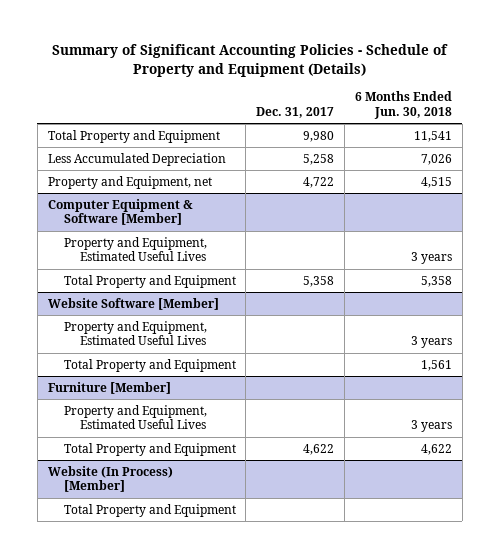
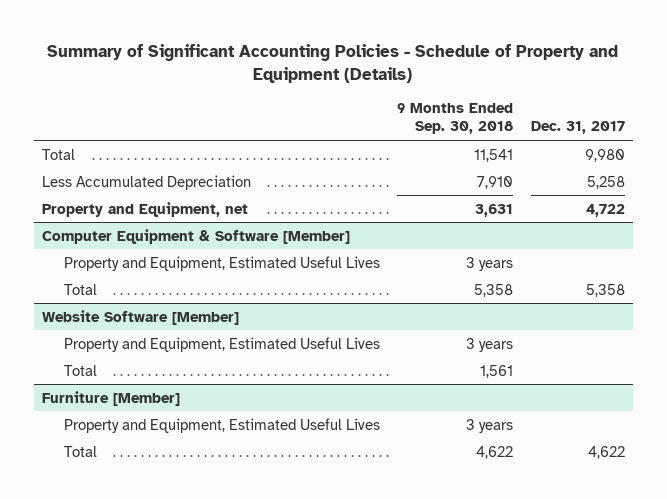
- | Dec. 31, 2017 | 6 Months Ended Jun. 30, 2018
+ | 9 Months Ended Sep. 30, 2018 | Dec. 31, 2017
- Total Property and Equipment | 9,980 | 11,541
+ Total | 11,541 | 9,980
@ Computer Equipment & Software [Member]
- Total Property and Equipment | 5,358 | 5,358
+ Total | 5,358 | 5,358
@ Website Software [Member]
- Total Property and Equipment | | 1,561
+ Total | 1,561 |
@ Furniture [Member]
- Total Property and Equipment | 4,622 | 4,622
- Website (In Process) [Member]
- Total Property and Equipment
@ Furniture [Member]
+ Total | 4,622 | 4,622

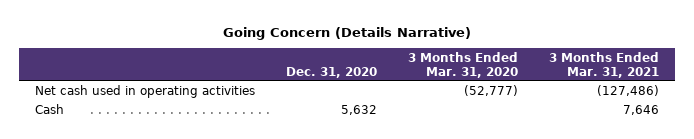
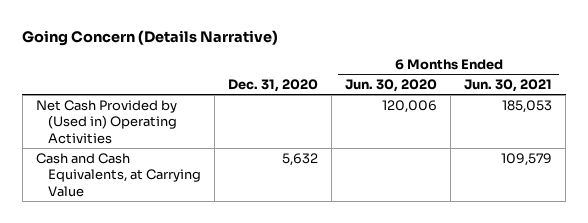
- | Dec. 31, 2020 | 3 Months Ended Mar. 31, 2020 | 3 Months Ended Mar. 31, 2021
+ | Dec. 31, 2020 | 6 Months Ended Jun. 30, 2020 | 6 Months Ended Jun. 30, 2021
- Net cash used in operating activities | | (52,777) | (127,486)
- Cash | 5,632 | | 7,646
+ Net Cash Provided by (Used in) Operating Activities | | 120,006 | 185,053
+ Cash and Cash Equivalents, at Carrying Value | 5,632 | | 109,579

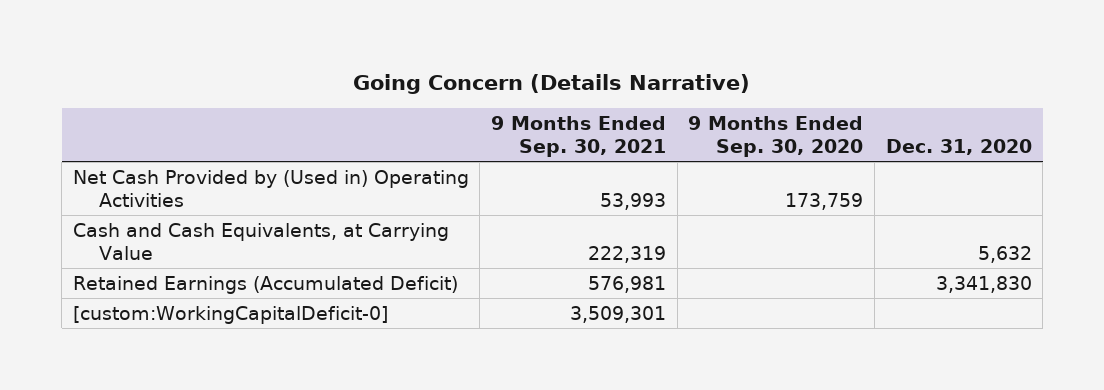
- | Dec. 31, 2020 | 6 Months Ended Jun. 30, 2020 | 6 Months Ended Jun. 30, 2021
+ | 9 Months Ended Sep. 30, 2021 | 9 Months Ended Sep. 30, 2020 | Dec. 31, 2020
+ Retained Earnings (Accumulated Deficit) | 576,981 | | 3,341,830
+ [custom:WorkingCapitalDeficit-0] | 3,509,301 | |

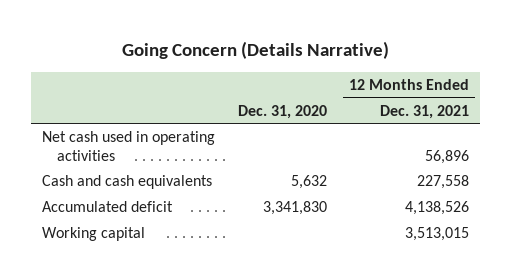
- | 9 Months Ended Sep. 30, 2021 | 9 Months Ended Sep. 30, 2020 | Dec. 31, 2020
+ | Dec. 31, 2020 | 12 Months Ended Dec. 31, 2021
- Net Cash Provided by (Used in) Operating Activities | 53,993 | 173,759 |
- Cash and Cash Equivalents, at Carrying Value | 222,319 | | 5,632
- Retained Earnings (Accumulated Deficit) | 576,981 | | 3,341,830
- [custom:WorkingCapitalDeficit-0] | 3,509,301 | |
+ Net cash used in operating activities | | 56,896
+ Cash and cash equivalents | 5,632 | 227,558
+ Accumulated deficit | 3,341,830 | 4,138,526
+ Working capital | | 3,513,015

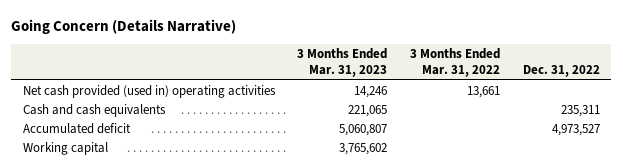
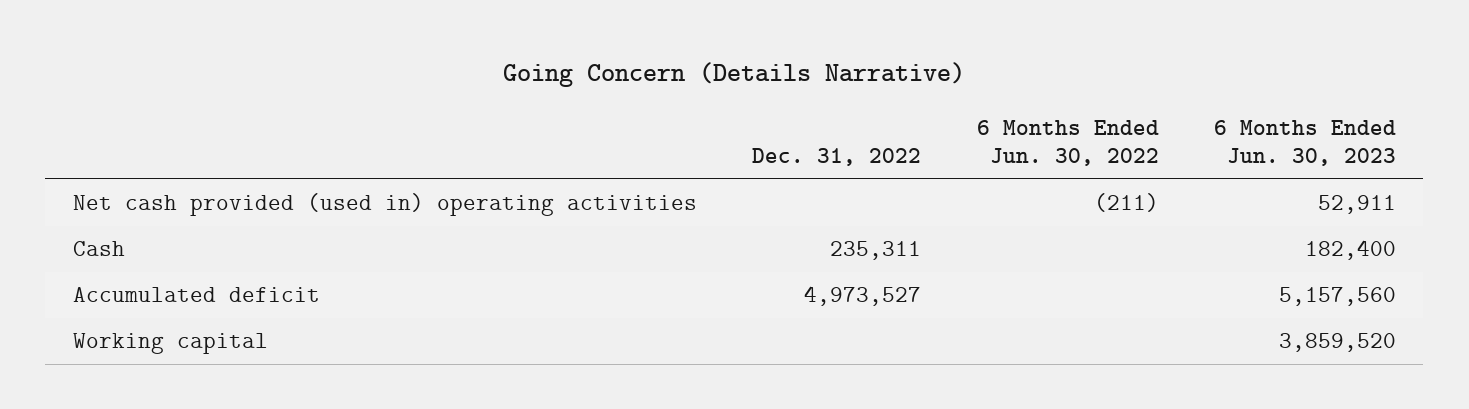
- | 3 Months Ended Mar. 31, 2023 | 3 Months Ended Mar. 31, 2022 | Dec. 31, 2022
+ | Dec. 31, 2022 | 6 Months Ended Jun. 30, 2022 | 6 Months Ended Jun. 30, 2023
- Cash and cash equivalents | 221,065 | | 235,311
+ Cash | 235,311 | | 182,400

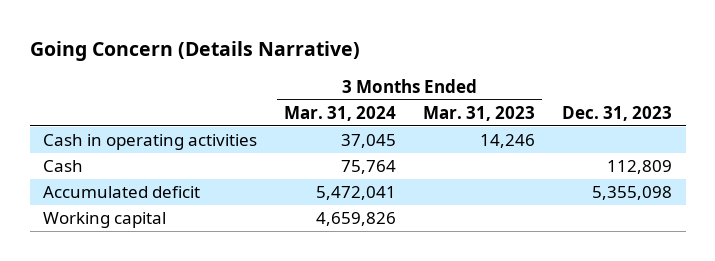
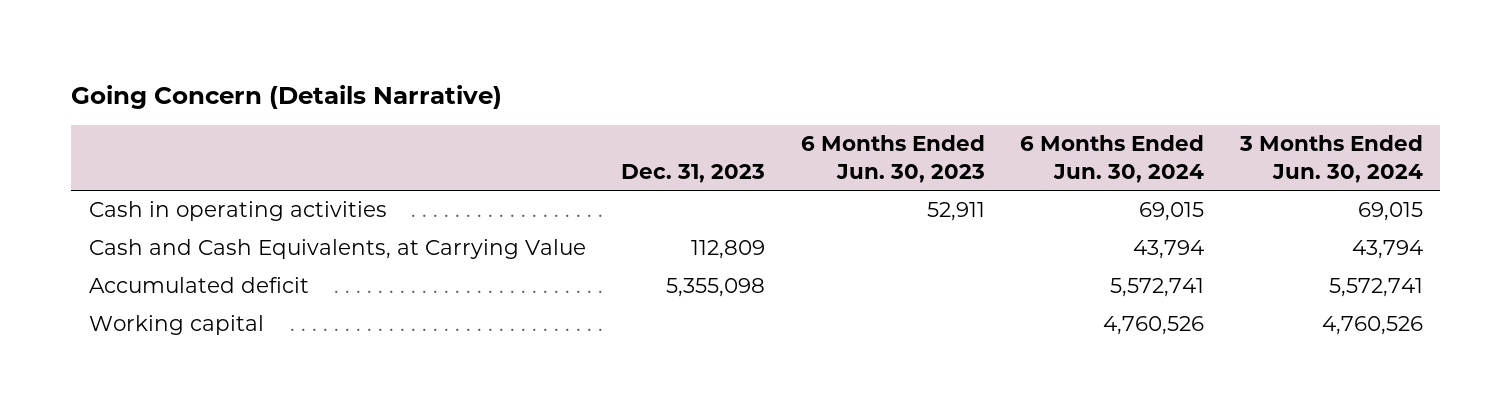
- | 3 Months Ended Mar. 31, 2024 | 3 Months Ended Mar. 31, 2023 | Dec. 31, 2023
+ | Dec. 31, 2023 | 6 Months Ended Jun. 30, 2023 | 6 Months Ended Jun. 30, 2024 | 3 Months Ended Jun. 30, 2024
- Cash | 75,764 | | 112,809
+ Cash and Cash Equivalents, at Carrying Value | 112,809 | | 43,794 | 43,794

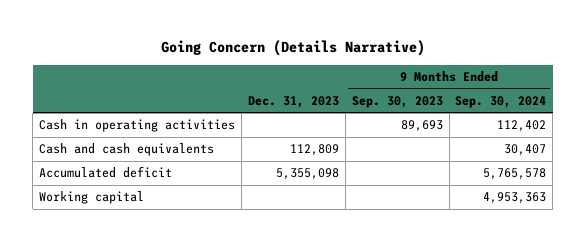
- | Dec. 31, 2023 | 6 Months Ended Jun. 30, 2023 | 6 Months Ended Jun. 30, 2024 | 3 Months Ended Jun. 30, 2024
+ | Dec. 31, 2023 | 9 Months Ended Sep. 30, 2023 | 9 Months Ended Sep. 30, 2024
- Cash and Cash Equivalents, at Carrying Value | 112,809 | | 43,794 | 43,794
+ Cash and cash equivalents | 112,809 | | 30,407

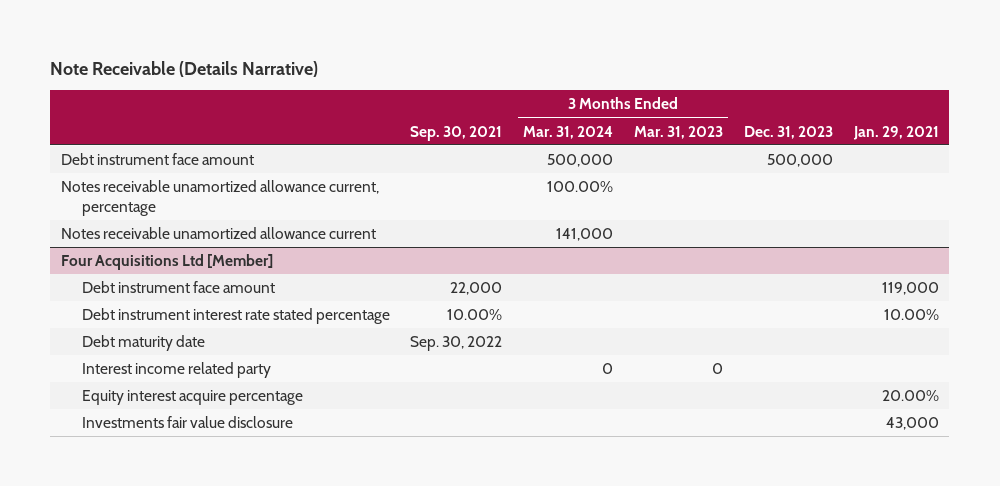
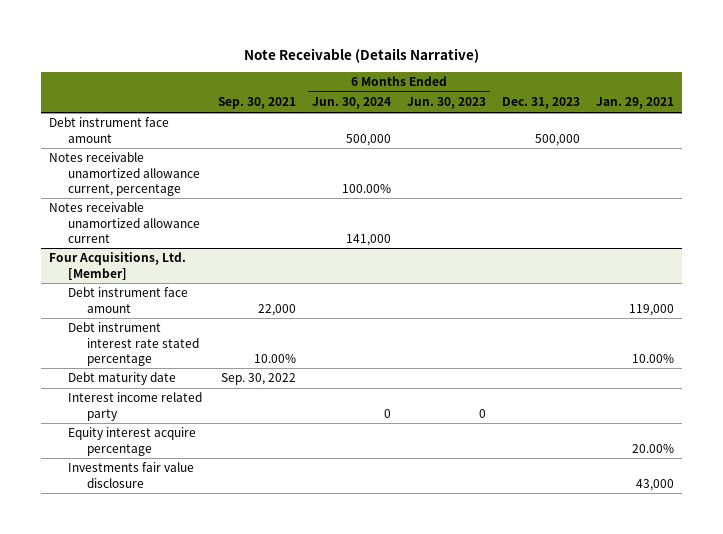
- | Sep. 30, 2021 | 3 Months Ended Mar. 31, 2024 | 3 Months Ended Mar. 31, 2023 | Dec. 31, 2023 | Jan. 29, 2021
+ | Sep. 30, 2021 | 6 Months Ended Jun. 30, 2024 | 6 Months Ended Jun. 30, 2023 | Dec. 31, 2023 | Jan. 29, 2021
- Four Acquisitions Ltd [Member]
+ Four Acquisitions, Ltd. [Member]

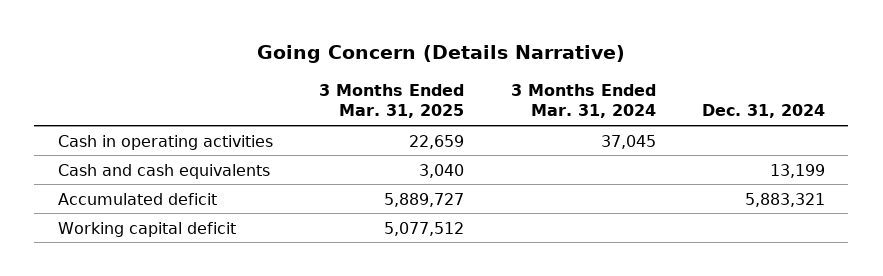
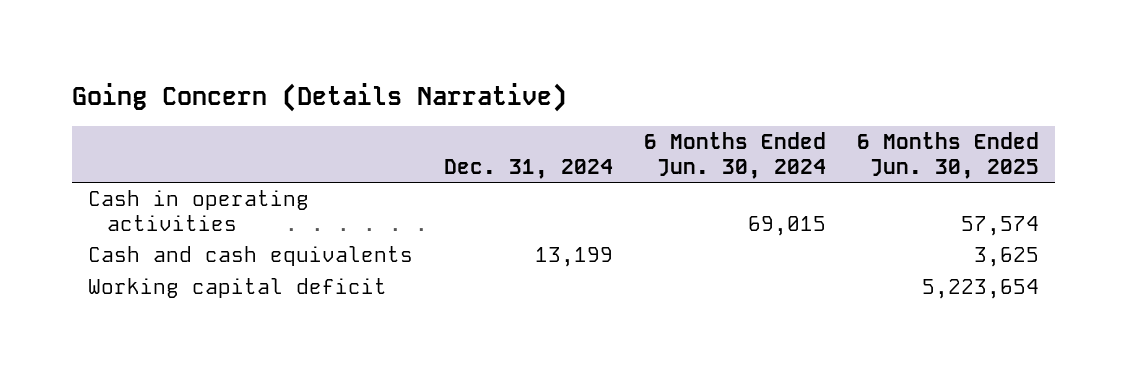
- | 3 Months Ended Mar. 31, 2025 | 3 Months Ended Mar. 31, 2024 | Dec. 31, 2024
+ | Dec. 31, 2024 | 6 Months Ended Jun. 30, 2024 | 6 Months Ended Jun. 30, 2025
- Accumulated deficit | 5,889,727 | | 5,883,321

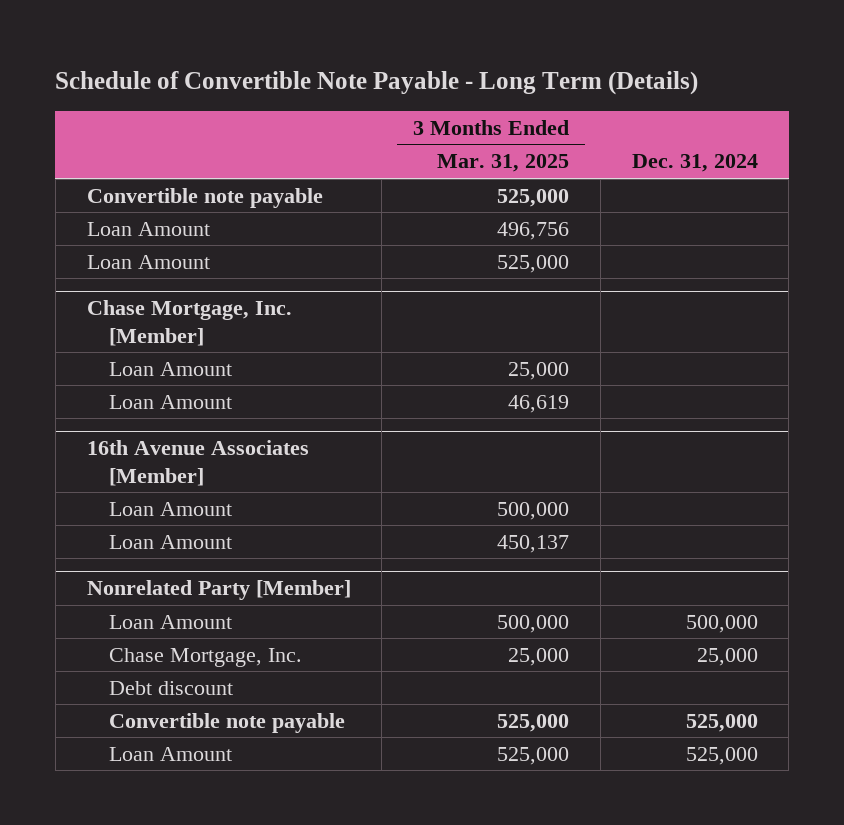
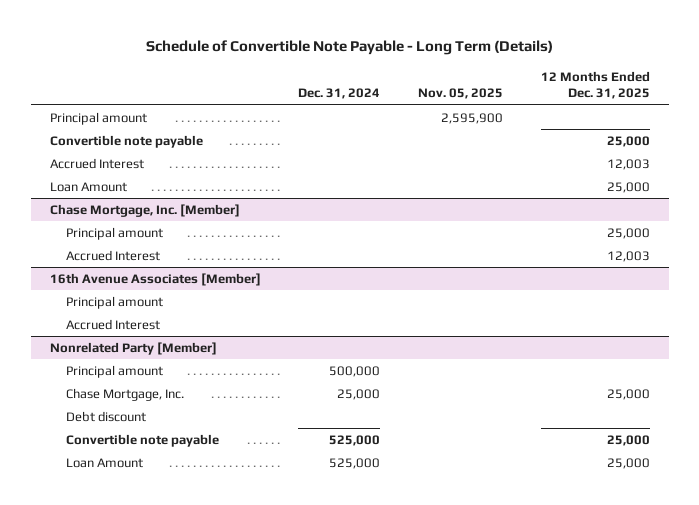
- | 3 Months Ended Mar. 31, 2025 | Dec. 31, 2024
+ | Dec. 31, 2024 | Nov. 05, 2025 | 12 Months Ended Dec. 31, 2025
+ Principal amount | | 2,595,900 |
- Loan Amount | 496,756 |
+ Accrued Interest | | | 12,003
@ Chase Mortgage, Inc. [Member]
- Loan Amount | 25,000 |
- Loan Amount | 46,619 |
+ Principal amount | | | 25,000
+ Accrued Interest | | | 12,003
@ 16th Avenue Associates [Member]
- Loan Amount | 500,000 |
- Loan Amount | 450,137 |
+ Principal amount
+ Accrued Interest
@ Nonrelated Party [Member]
- Loan Amount | 500,000 | 500,000
+ Principal amount | 500,000 | |

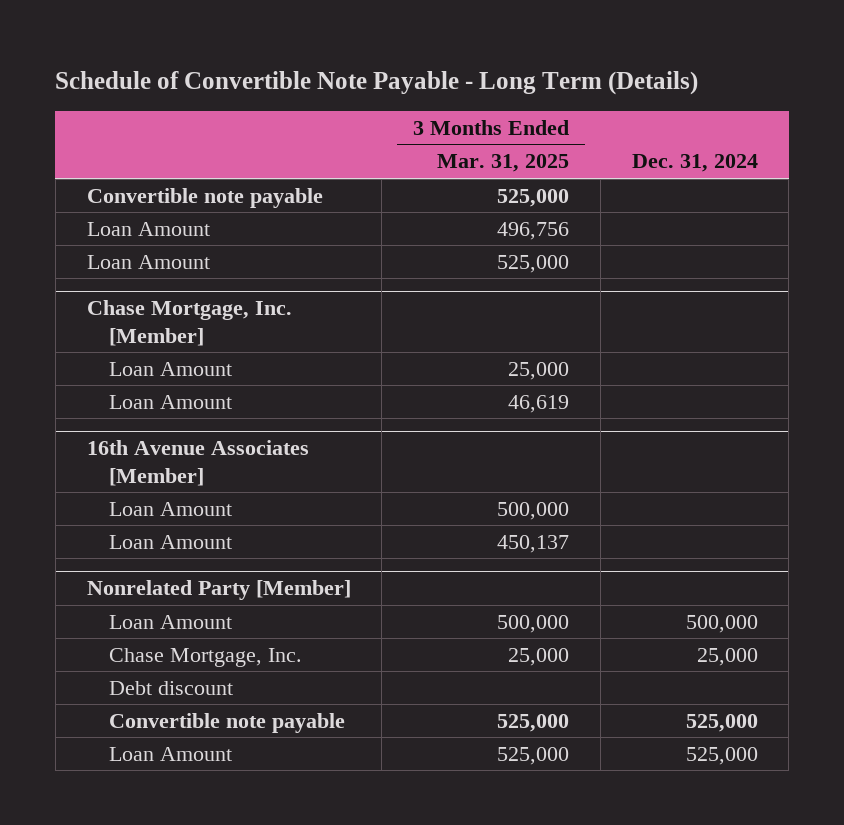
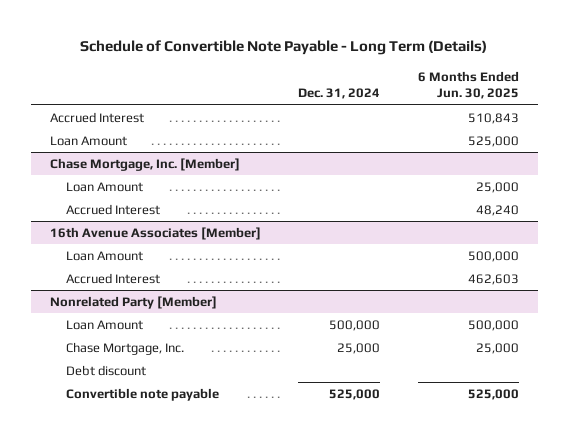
- | 3 Months Ended Mar. 31, 2025 | Dec. 31, 2024
+ | Dec. 31, 2024 | 6 Months Ended Jun. 30, 2025
- Convertible note payable | 525,000 |
- Loan Amount | 496,756 |
+ Accrued Interest | | 510,843
@ Chase Mortgage, Inc. [Member]
- Loan Amount | 46,619 |
+ Accrued Interest | | 48,240
@ 16th Avenue Associates [Member]
- Loan Amount | 450,137 |
+ Accrued Interest | | 462,603
@ Nonrelated Party [Member]
- Loan Amount | 525,000 | 525,000

